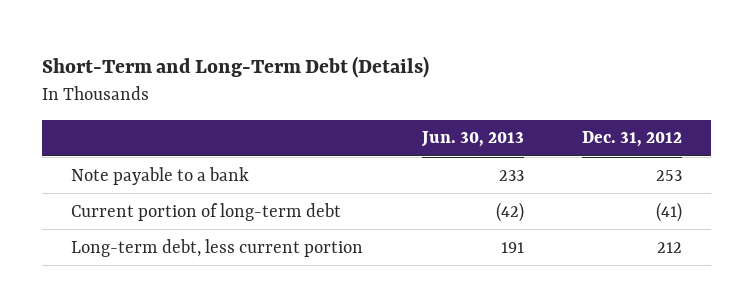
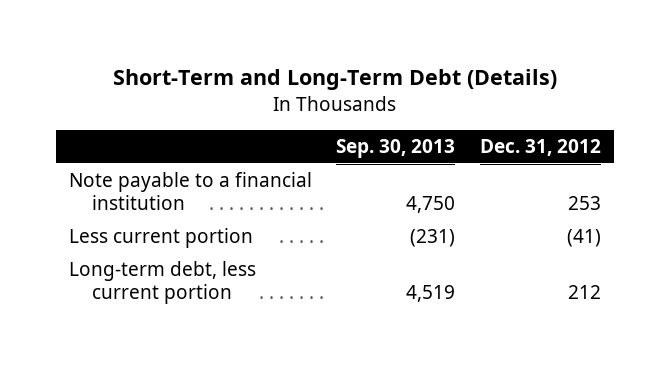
- | Jun. 30, 2013 | Dec. 31, 2012
+ | Sep. 30, 2013 | Dec. 31, 2012
- Note payable to a bank | 233 | 253
- Current portion of long-term debt | (42) | (41)
+ Note payable to a financial institution | 4,750 | 253
+ Less current portion | (231) | (41)

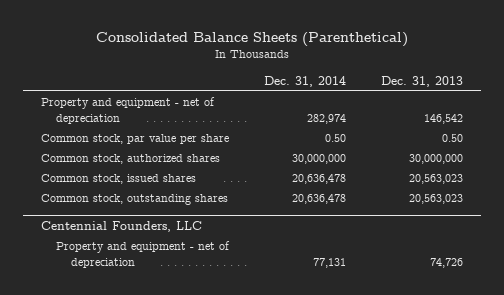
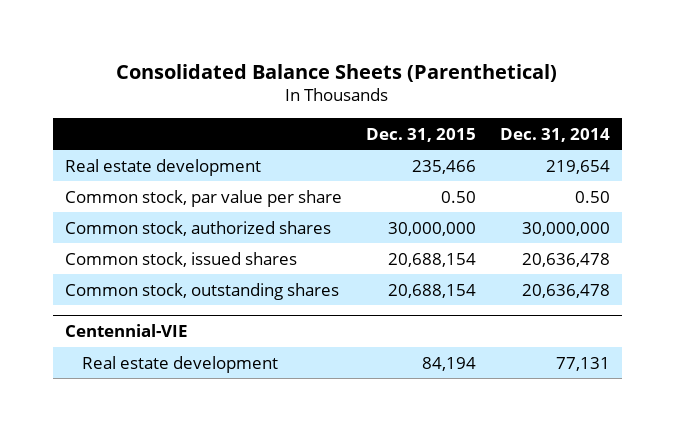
- | Dec. 31, 2014 | Dec. 31, 2013
+ | Dec. 31, 2015 | Dec. 31, 2014
- Property and equipment - net of depreciation | 282,974 | 146,542
+ Real estate development | 235,466 | 219,654
- Centennial Founders, LLC
- Property and equipment - net of depreciation | 77,131 | 74,726
+ Centennial-VIE
+ Real estate development | 84,194 | 77,131

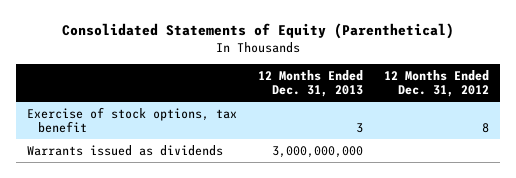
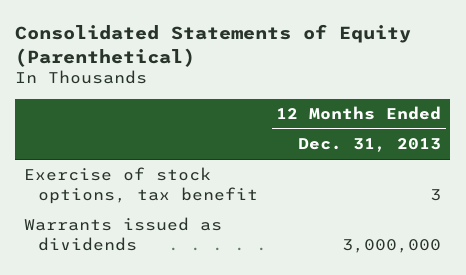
- | 12 Months Ended Dec. 31, 2013 | 12 Months Ended Dec. 31, 2012
+ | 12 Months Ended Dec. 31, 2013
- Warrants issued as dividends | 3,000,000,000 |
+ Warrants issued as dividends | 3,000,000

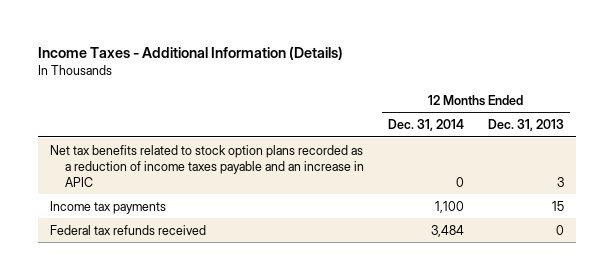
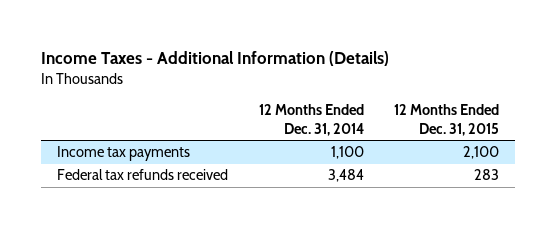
- | 12 Months Ended Dec. 31, 2014 | 12 Months Ended Dec. 31, 2013
+ | 12 Months Ended Dec. 31, 2014 | 12 Months Ended Dec. 31, 2015
- Net tax benefits related to stock option plans recorded as a reduction of income taxes payable and an increase in APIC | 0 | 3

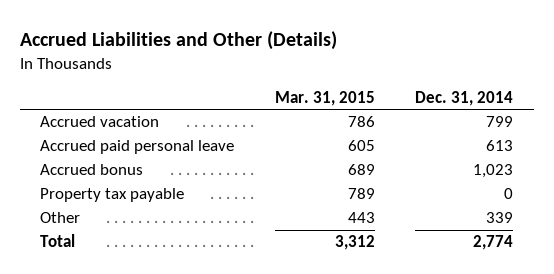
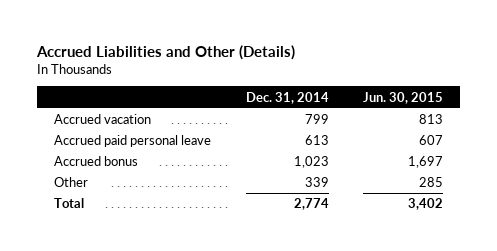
- | Mar. 31, 2015 | Dec. 31, 2014
+ | Dec. 31, 2014 | Jun. 30, 2015
- Property tax payable | 789 | 0

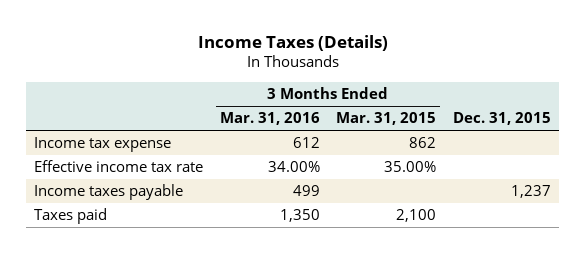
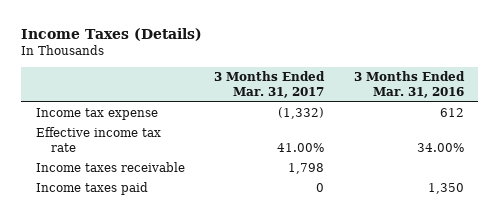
- | 3 Months Ended Mar. 31, 2016 | 3 Months Ended Mar. 31, 2015 | Dec. 31, 2015
+ | 3 Months Ended Mar. 31, 2017 | 3 Months Ended Mar. 31, 2016
- Income taxes payable | 499 | | 1,237
- Taxes paid | 1,350 | 2,100 |
+ Income taxes receivable | 1,798 |
+ Income taxes paid | 0 | 1,350

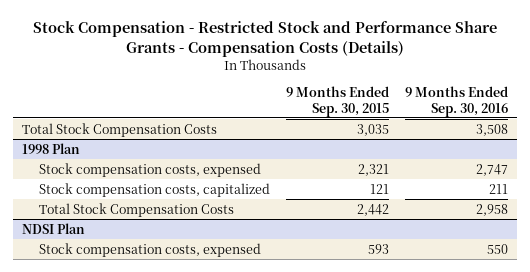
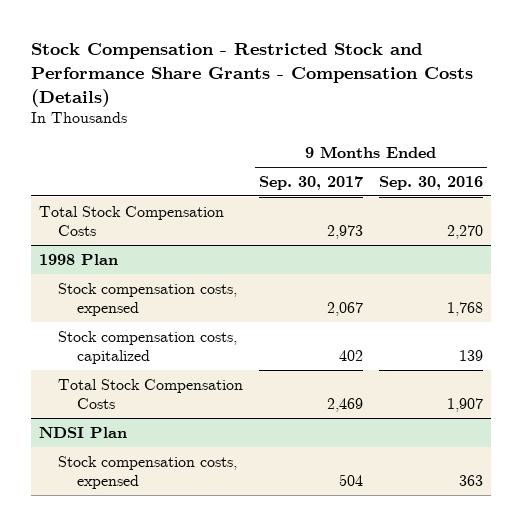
- | 9 Months Ended Sep. 30, 2015 | 9 Months Ended Sep. 30, 2016
+ | 9 Months Ended Sep. 30, 2017 | 9 Months Ended Sep. 30, 2016
- Total Stock Compensation Costs | 3,035 | 3,508
+ Total Stock Compensation Costs | 2,973 | 2,270
@ 1998 Plan
- Stock compensation costs, expensed | 2,321 | 2,747
- Stock compensation costs, capitalized | 121 | 211
- Total Stock Compensation Costs | 2,442 | 2,958
+ Stock compensation costs, expensed | 2,067 | 1,768
+ Stock compensation costs, capitalized | 402 | 139
+ Total Stock Compensation Costs | 2,469 | 1,907
@ NDSI Plan
- Stock compensation costs, expensed | 593 | 550
+ Stock compensation costs, expensed | 504 | 363

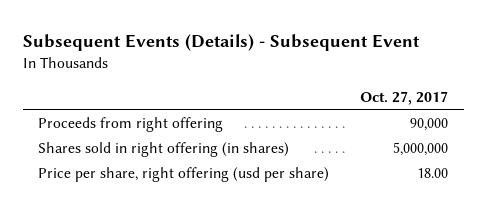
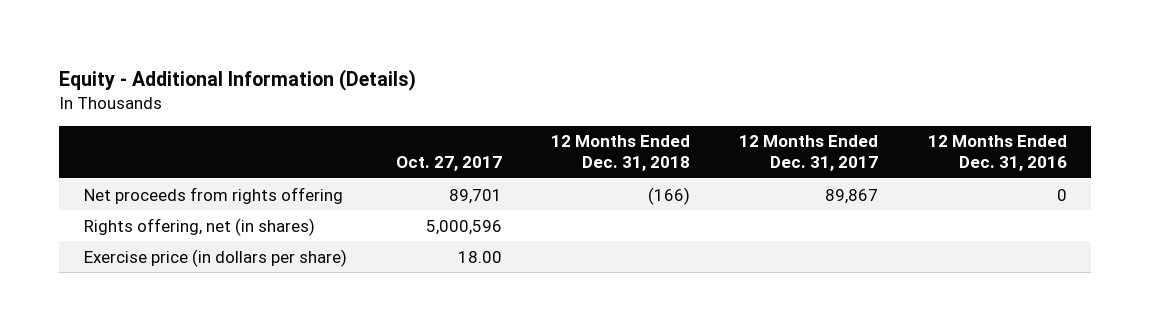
- Subsequent Events (Details) - Subsequent Event
+ Equity - Additional Information (Details)
- | Oct. 27, 2017
+ | Oct. 27, 2017 | 12 Months Ended Dec. 31, 2018 | 12 Months Ended Dec. 31, 2017 | 12 Months Ended Dec. 31, 2016
- Proceeds from right offering | 90,000
- Shares sold in right offering (in shares) | 5,000,000
- Price per share, right offering (usd per share) | 18.00
+ Net proceeds from rights offering | 89,701 | (166) | 89,867 | 0
+ Rights offering, net (in shares) | 5,000,596 | | |
+ Exercise price (in dollars per share) | 18.00 | | |

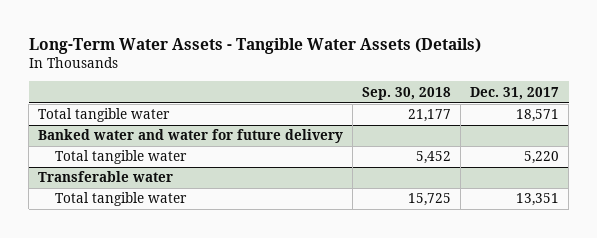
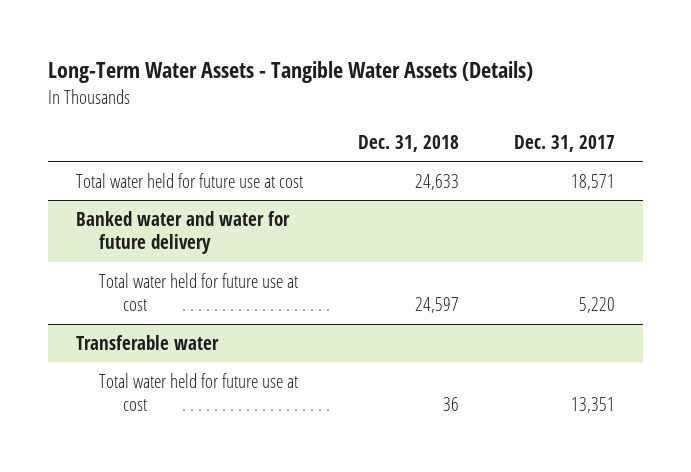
- | Sep. 30, 2018 | Dec. 31, 2017
+ | Dec. 31, 2018 | Dec. 31, 2017
- Total tangible water | 21,177 | 18,571
+ Total water held for future use at cost | 24,633 | 18,571
@ Banked water and water for future delivery
- Total tangible water | 5,452 | 5,220
+ Total water held for future use at cost | 24,597 | 5,220
@ Transferable water
- Total tangible water | 15,725 | 13,351
+ Total water held for future use at cost | 36 | 13,351

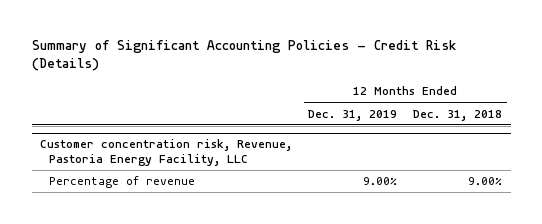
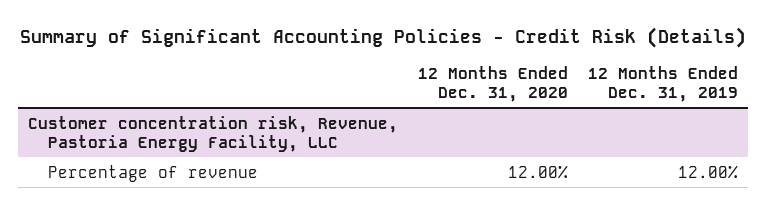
- | 12 Months Ended Dec. 31, 2019 | 12 Months Ended Dec. 31, 2018
+ | 12 Months Ended Dec. 31, 2020 | 12 Months Ended Dec. 31, 2019
@ Customer concentration risk, Revenue, Pastoria Energy Facility, LLC
- Percentage of revenue | 9.00% | 9.00%
+ Percentage of revenue | 12.00% | 12.00%

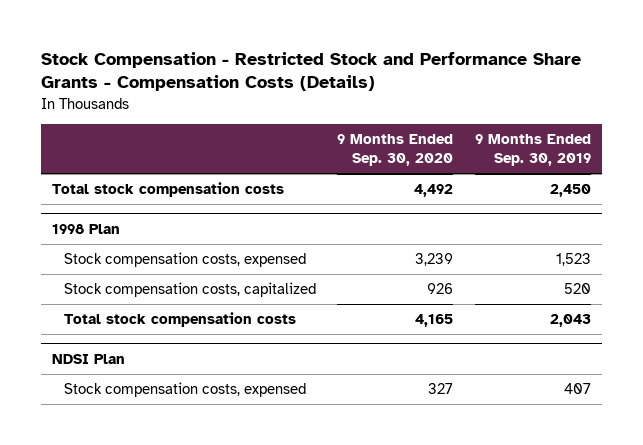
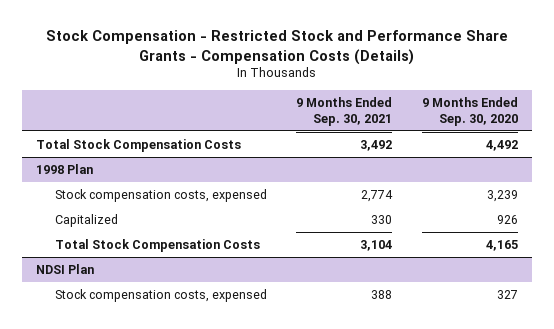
- | 9 Months Ended Sep. 30, 2020 | 9 Months Ended Sep. 30, 2019
+ | 9 Months Ended Sep. 30, 2021 | 9 Months Ended Sep. 30, 2020
- Total stock compensation costs | 4,492 | 2,450
+ Total Stock Compensation Costs | 3,492 | 4,492
@ 1998 Plan
- Stock compensation costs, capitalized | 926 | 520
- Total stock compensation costs | 4,165 | 2,043
+ Capitalized | 330 | 926
+ Total Stock Compensation Costs | 3,104 | 4,165

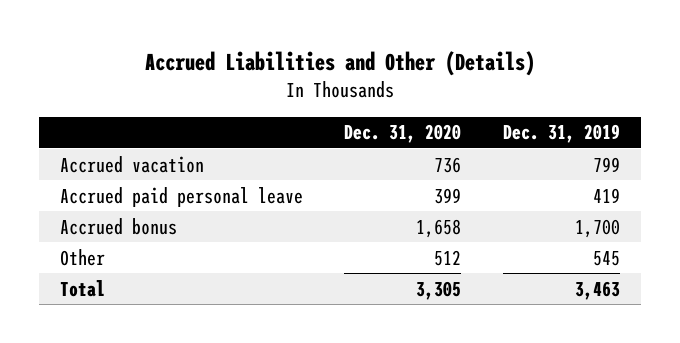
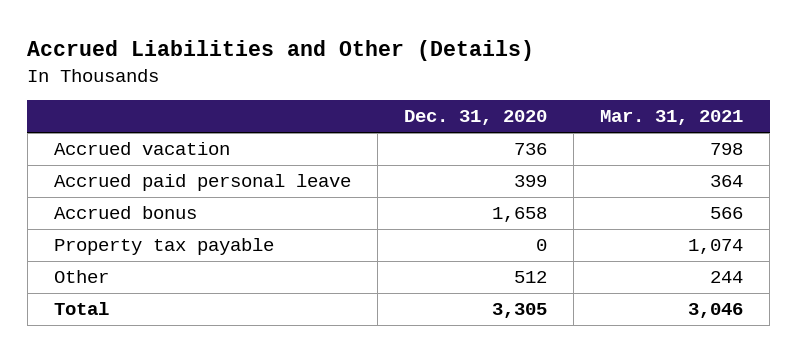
- | Dec. 31, 2020 | Dec. 31, 2019
+ | Dec. 31, 2020 | Mar. 31, 2021
+ Property tax payable | 0 | 1,074

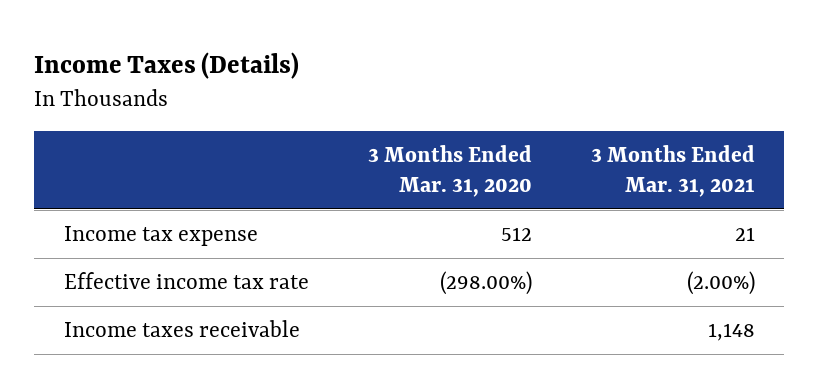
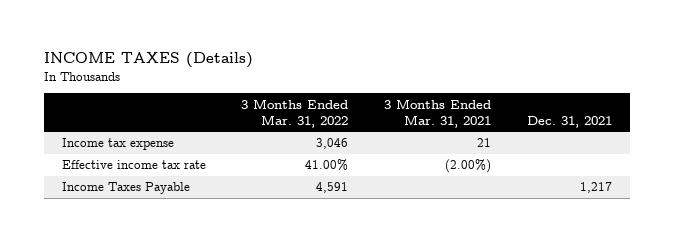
- Income Taxes (Details)
+ INCOME TAXES (Details)
- | 3 Months Ended Mar. 31, 2020 | 3 Months Ended Mar. 31, 2021
+ | 3 Months Ended Mar. 31, 2022 | 3 Months Ended Mar. 31, 2021 | Dec. 31, 2021
- Income taxes receivable | | 1,148
+ Income Taxes Payable | 4,591 | | 1,217

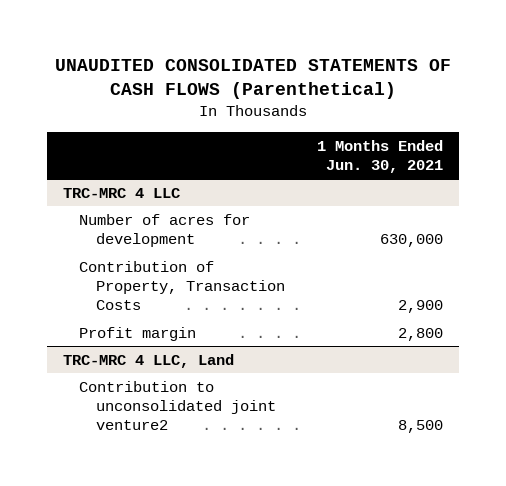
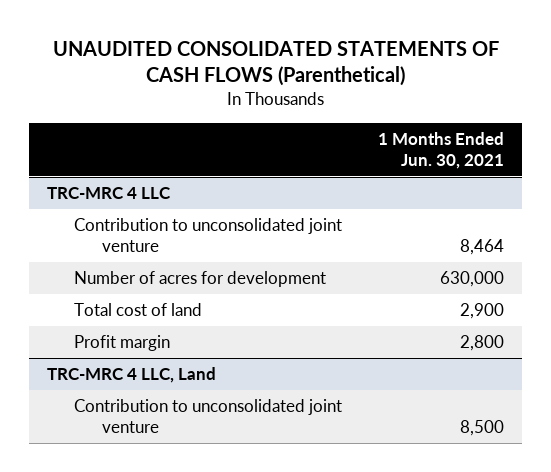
@ TRC-MRC 4 LLC
+ Contribution to unconsolidated joint venture | 8,464
- Contribution of Property, Transaction Costs | 2,900
+ Total cost of land | 2,900
@ TRC-MRC 4 LLC, Land
- Contribution to unconsolidated joint venture2 | 8,500
+ Contribution to unconsolidated joint venture | 8,500

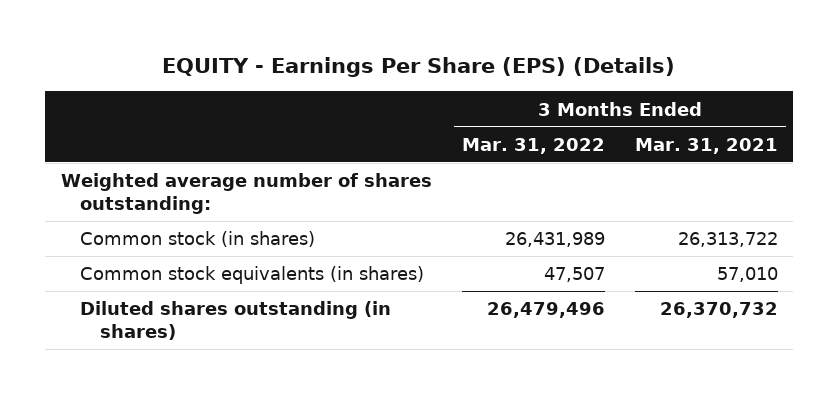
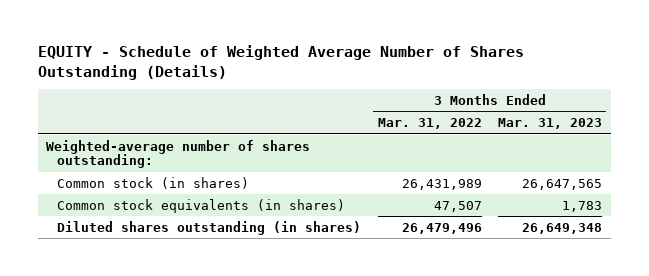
- EQUITY - Earnings Per Share (EPS) (Details)
+ EQUITY - Schedule of Weighted Average Number of Shares Outstanding (Details)
- | 3 Months Ended Mar. 31, 2022 | 3 Months Ended Mar. 31, 2021
+ | 3 Months Ended Mar. 31, 2022 | 3 Months Ended Mar. 31, 2023
- Weighted average number of shares outstanding:
+ Weighted-average number of shares outstanding:

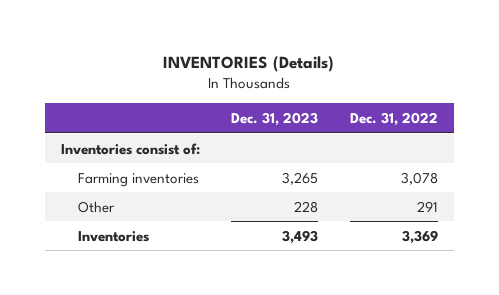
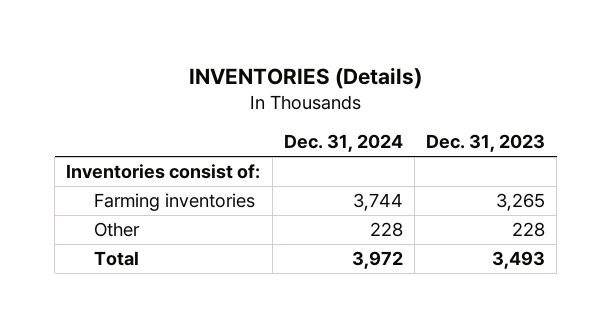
- | Dec. 31, 2023 | Dec. 31, 2022
+ | Dec. 31, 2024 | Dec. 31, 2023
- Inventories | 3,493 | 3,369
+ Total | 3,972 | 3,493

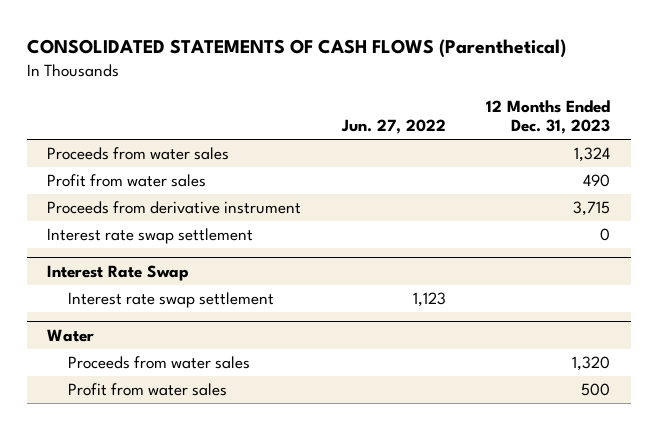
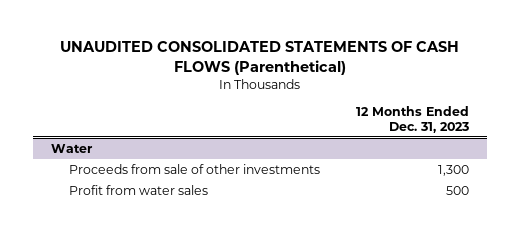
- CONSOLIDATED STATEMENTS OF CASH FLOWS (Parenthetical)
+ UNAUDITED CONSOLIDATED STATEMENTS OF CASH FLOWS (Parenthetical)
- | Jun. 27, 2022 | 12 Months Ended Dec. 31, 2023
+ | 12 Months Ended Dec. 31, 2023
- Proceeds from water sales | | 1,324
- Profit from water sales | | 490
- Proceeds from derivative instrument | | 3,715
- Interest rate swap settlement | | 0
- Interest Rate Swap
- Interest rate swap settlement | 1,123 |
@ Water
- Proceeds from water sales | | 1,320
+ Proceeds from sale of other investments | 1,300

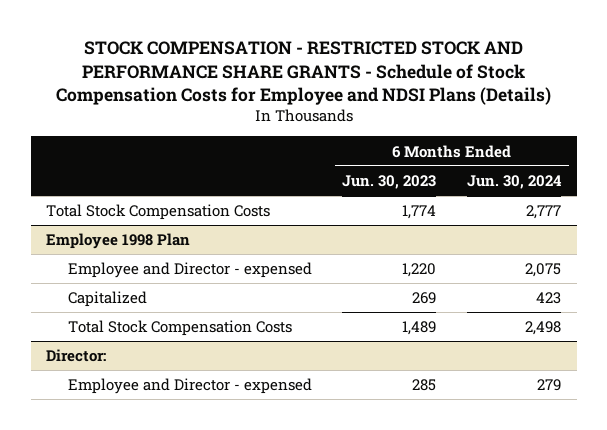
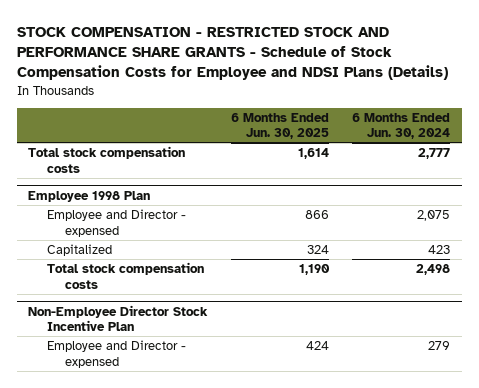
- | 6 Months Ended Jun. 30, 2023 | 6 Months Ended Jun. 30, 2024
+ | 6 Months Ended Jun. 30, 2025 | 6 Months Ended Jun. 30, 2024
- Total Stock Compensation Costs | 1,774 | 2,777
+ Total stock compensation costs | 1,614 | 2,777
@ Employee 1998 Plan
- Total Stock Compensation Costs | 1,489 | 2,498
- Director:
@ Employee 1998 Plan
+ Total stock compensation costs | 1,190 | 2,498
+ Non-Employee Director Stock Incentive Plan

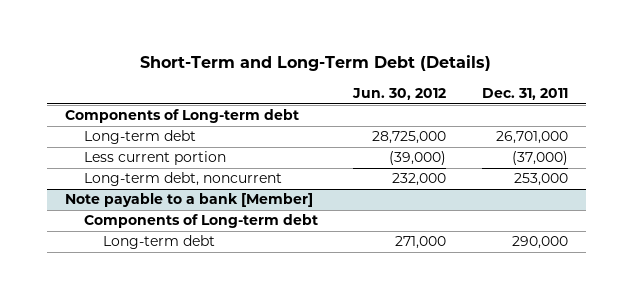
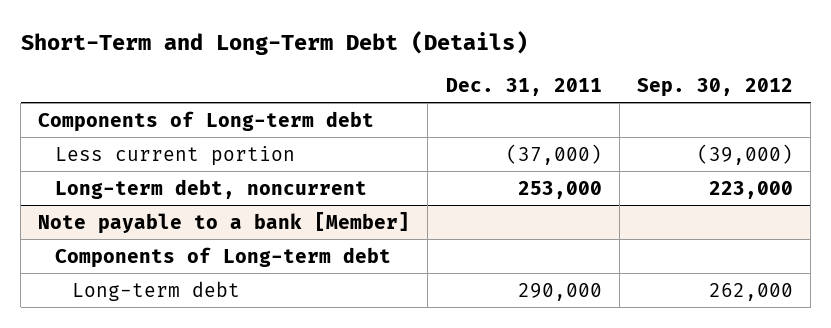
- | Jun. 30, 2012 | Dec. 31, 2011
+ | Dec. 31, 2011 | Sep. 30, 2012
- Long-term debt | 28,725,000 | 26,701,000

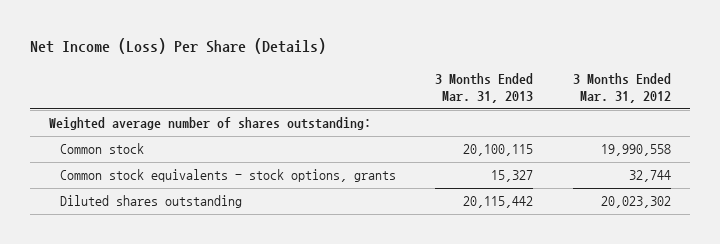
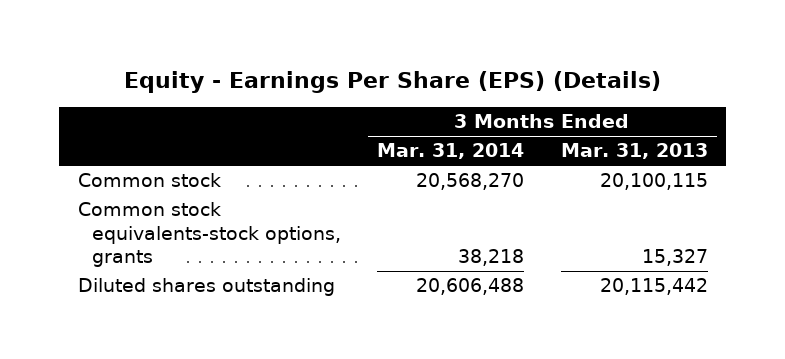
- Net Income (Loss) Per Share (Details)
+ Equity - Earnings Per Share (EPS) (Details)
- | 3 Months Ended Mar. 31, 2013 | 3 Months Ended Mar. 31, 2012
+ | 3 Months Ended Mar. 31, 2014 | 3 Months Ended Mar. 31, 2013
- Weighted average number of shares outstanding:
- Common stock equivalents - stock options, grants | 15,327 | 32,744
+ Common stock equivalents-stock options, grants | 38,218 | 15,327

